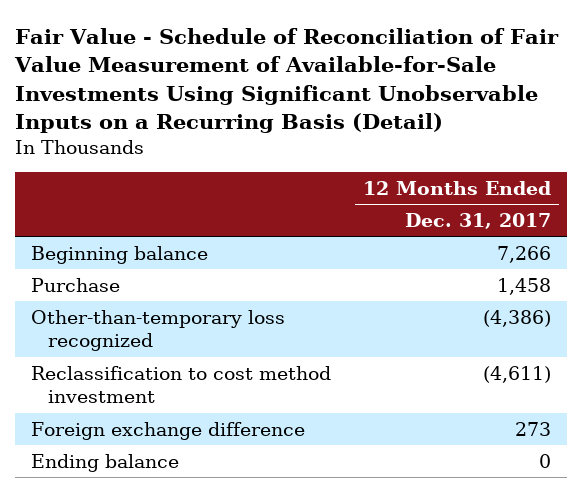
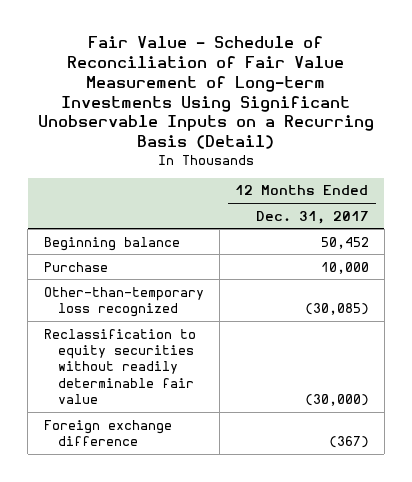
- Fair Value - Schedule of Reconciliation of Fair Value Measurement of Available-for-Sale Investments Using Significant Unobservable Inputs on a Recurring Basis (Detail)
+ Fair Value - Schedule of Reconciliation of Fair Value Measurement of Long-term Investments Using Significant Unobservable Inputs on a Recurring Basis (Detail)
- Beginning balance | 7,266
- Purchase | 1,458
- Other-than-temporary loss recognized | (4,386)
- Reclassification to cost method investment | (4,611)
- Foreign exchange difference | 273
- Ending balance | 0
+ Beginning balance | 50,452
+ Purchase | 10,000
+ Other-than-temporary loss recognized | (30,085)
+ Reclassification to equity securities without readily determinable fair value | (30,000)
+ Foreign exchange difference | (367)

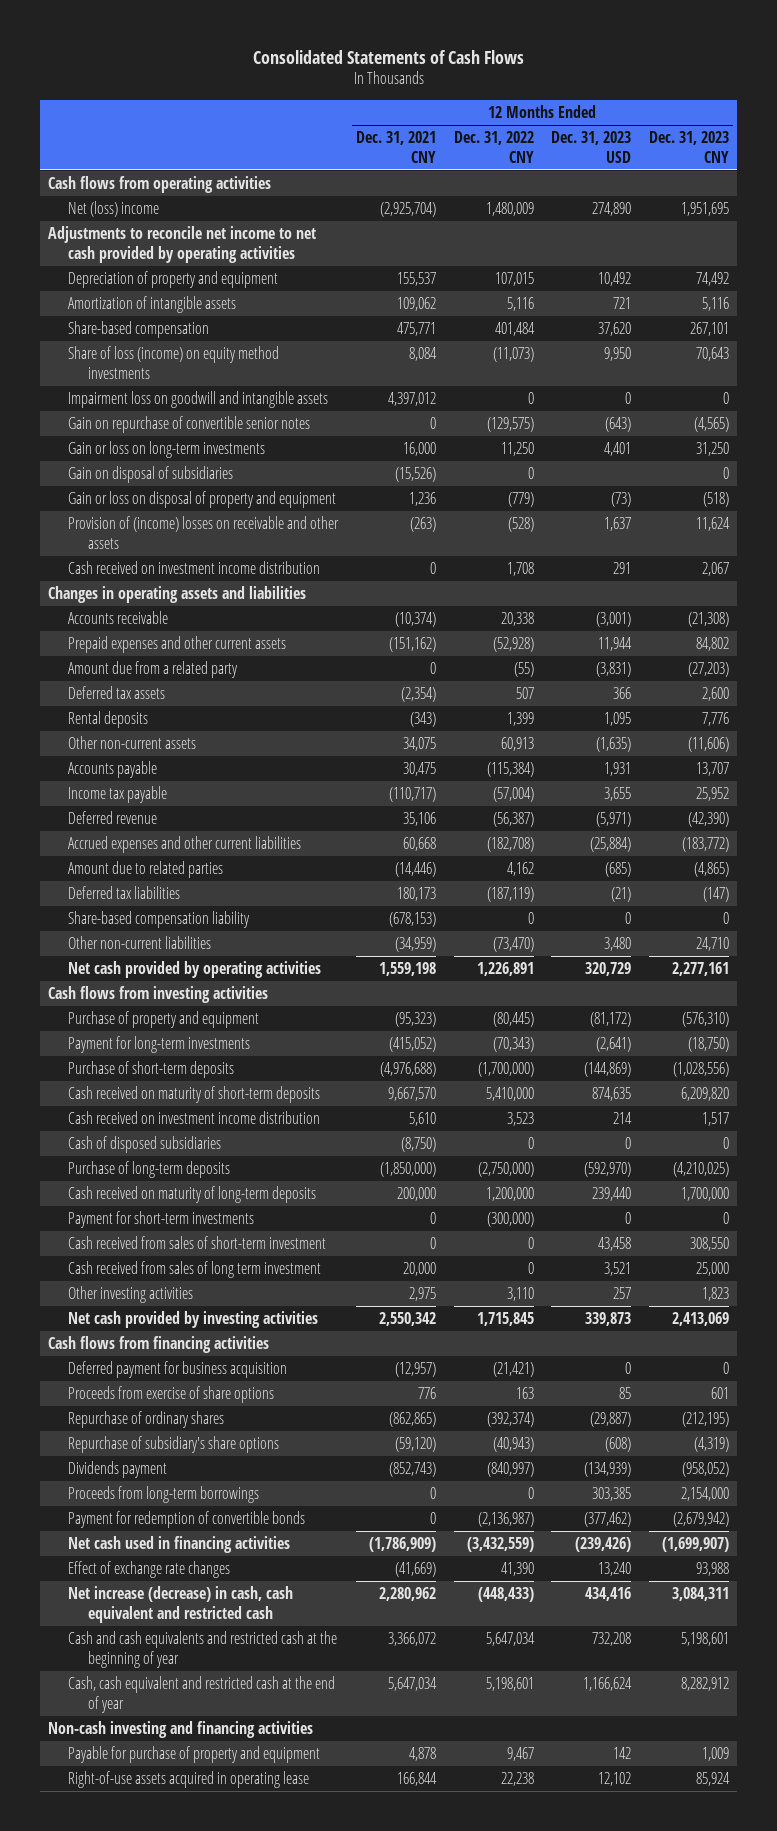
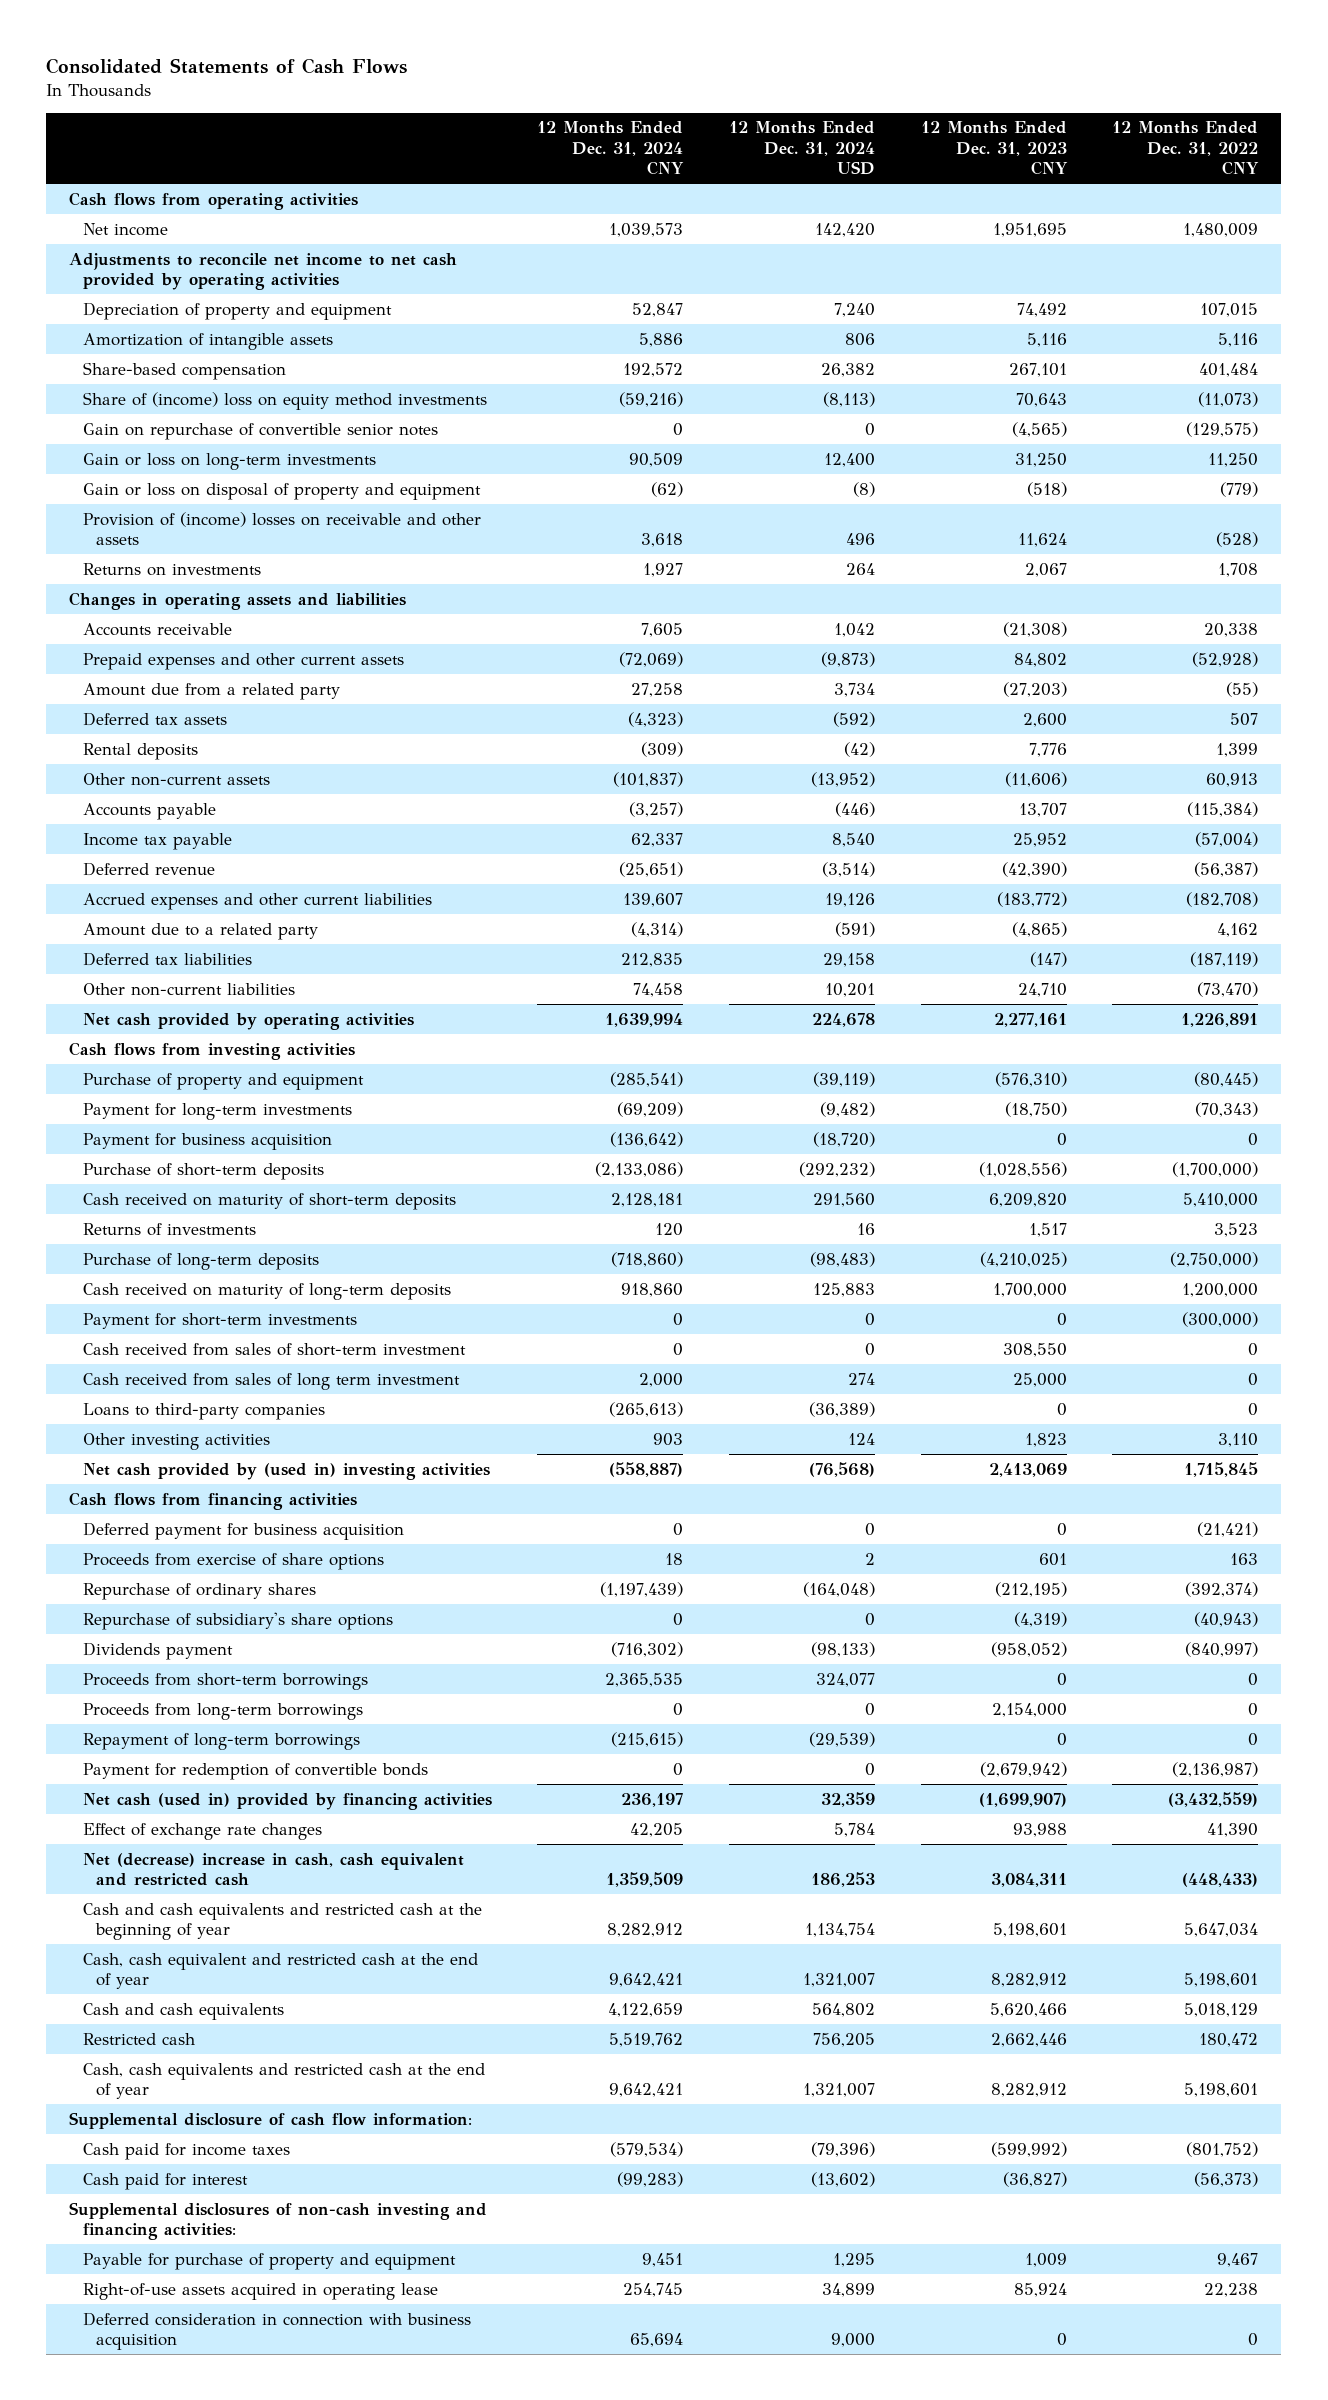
- | 12 Months Ended Dec. 31, 2021 CNY | 12 Months Ended Dec. 31, 2022 CNY | 12 Months Ended Dec. 31, 2023 USD | 12 Months Ended Dec. 31, 2023 CNY
+ | 12 Months Ended Dec. 31, 2024 CNY | 12 Months Ended Dec. 31, 2024 USD | 12 Months Ended Dec. 31, 2023 CNY | 12 Months Ended Dec. 31, 2022 CNY
- Net (loss) income | (2,925,704) | 1,480,009 | 274,890 | 1,951,695
+ Net income | 1,039,573 | 142,420 | 1,951,695 | 1,480,009
- Share of loss (income) on equity method investments | 8,084 | (11,073) | 9,950 | 70,643
- Impairment loss on goodwill and intangible assets | 4,397,012 | 0 | 0 | 0
+ Share of (income) loss on equity method investments | (59,216) | (8,113) | 70,643 | (11,073)
- Gain on disposal of subsidiaries | (15,526) | 0 | | 0
- Cash received on investment income distribution | 0 | 1,708 | 291 | 2,067
+ Returns on investments | 1,927 | 264 | 2,067 | 1,708
- Amount due to related parties | (14,446) | 4,162 | (685) | (4,865)
+ Amount due to a related party | (4,314) | (591) | (4,865) | 4,162
- Share-based compensation liability | (678,153) | 0 | 0 | 0
+ Payment for business acquisition | (136,642) | (18,720) | 0 | 0
- Cash received on investment income distribution | 5,610 | 3,523 | 214 | 1,517
- Cash of disposed subsidiaries | (8,750) | 0 | 0 | 0
+ Returns of investments | 120 | 16 | 1,517 | 3,523
+ Loans to third-party companies | (265,613) | (36,389) | 0 | 0
- Net cash provided by investing activities | 2,550,342 | 1,715,845 | 339,873 | 2,413,069
+ Net cash provided by (used in) investing activities | (558,887) | (76,568) | 2,413,069 | 1,715,845
+ Proceeds from short-term borrowings | 2,365,535 | 324,077 | 0 | 0
+ Repayment of long-term borrowings | (215,615) | (29,539) | 0 | 0
- Net cash used in financing activities | (1,786,909) | (3,432,559) | (239,426) | (1,699,907)
+ Net cash (used in) provided by financing activities | 236,197 | 32,359 | (1,699,907) | (3,432,559)
- Net increase (decrease) in cash, cash equivalent and restricted cash | 2,280,962 | (448,433) | 434,416 | 3,084,311
+ Net (decrease) increase in cash, cash equivalent and restricted cash | 1,359,509 | 186,253 | 3,084,311 | (448,433)
- Non-cash investing and financing activities
+ Cash and cash equivalents | 4,122,659 | 564,802 | 5,620,466 | 5,018,129
+ Restricted cash | 5,519,762 | 756,205 | 2,662,446 | 180,472
+ Cash, cash equivalents and restricted cash at the end of year | 9,642,421 | 1,321,007 | 8,282,912 | 5,198,601
+ Supplemental disclosure of cash flow information:
+ Cash paid for income taxes | (579,534) | (79,396) | (599,992) | (801,752)
+ Cash paid for interest | (99,283) | (13,602) | (36,827) | (56,373)
+ Supplemental disclosures of non-cash investing and financing activities:
+ Deferred consideration in connection with business acquisition | 65,694 | 9,000 | 0 | 0

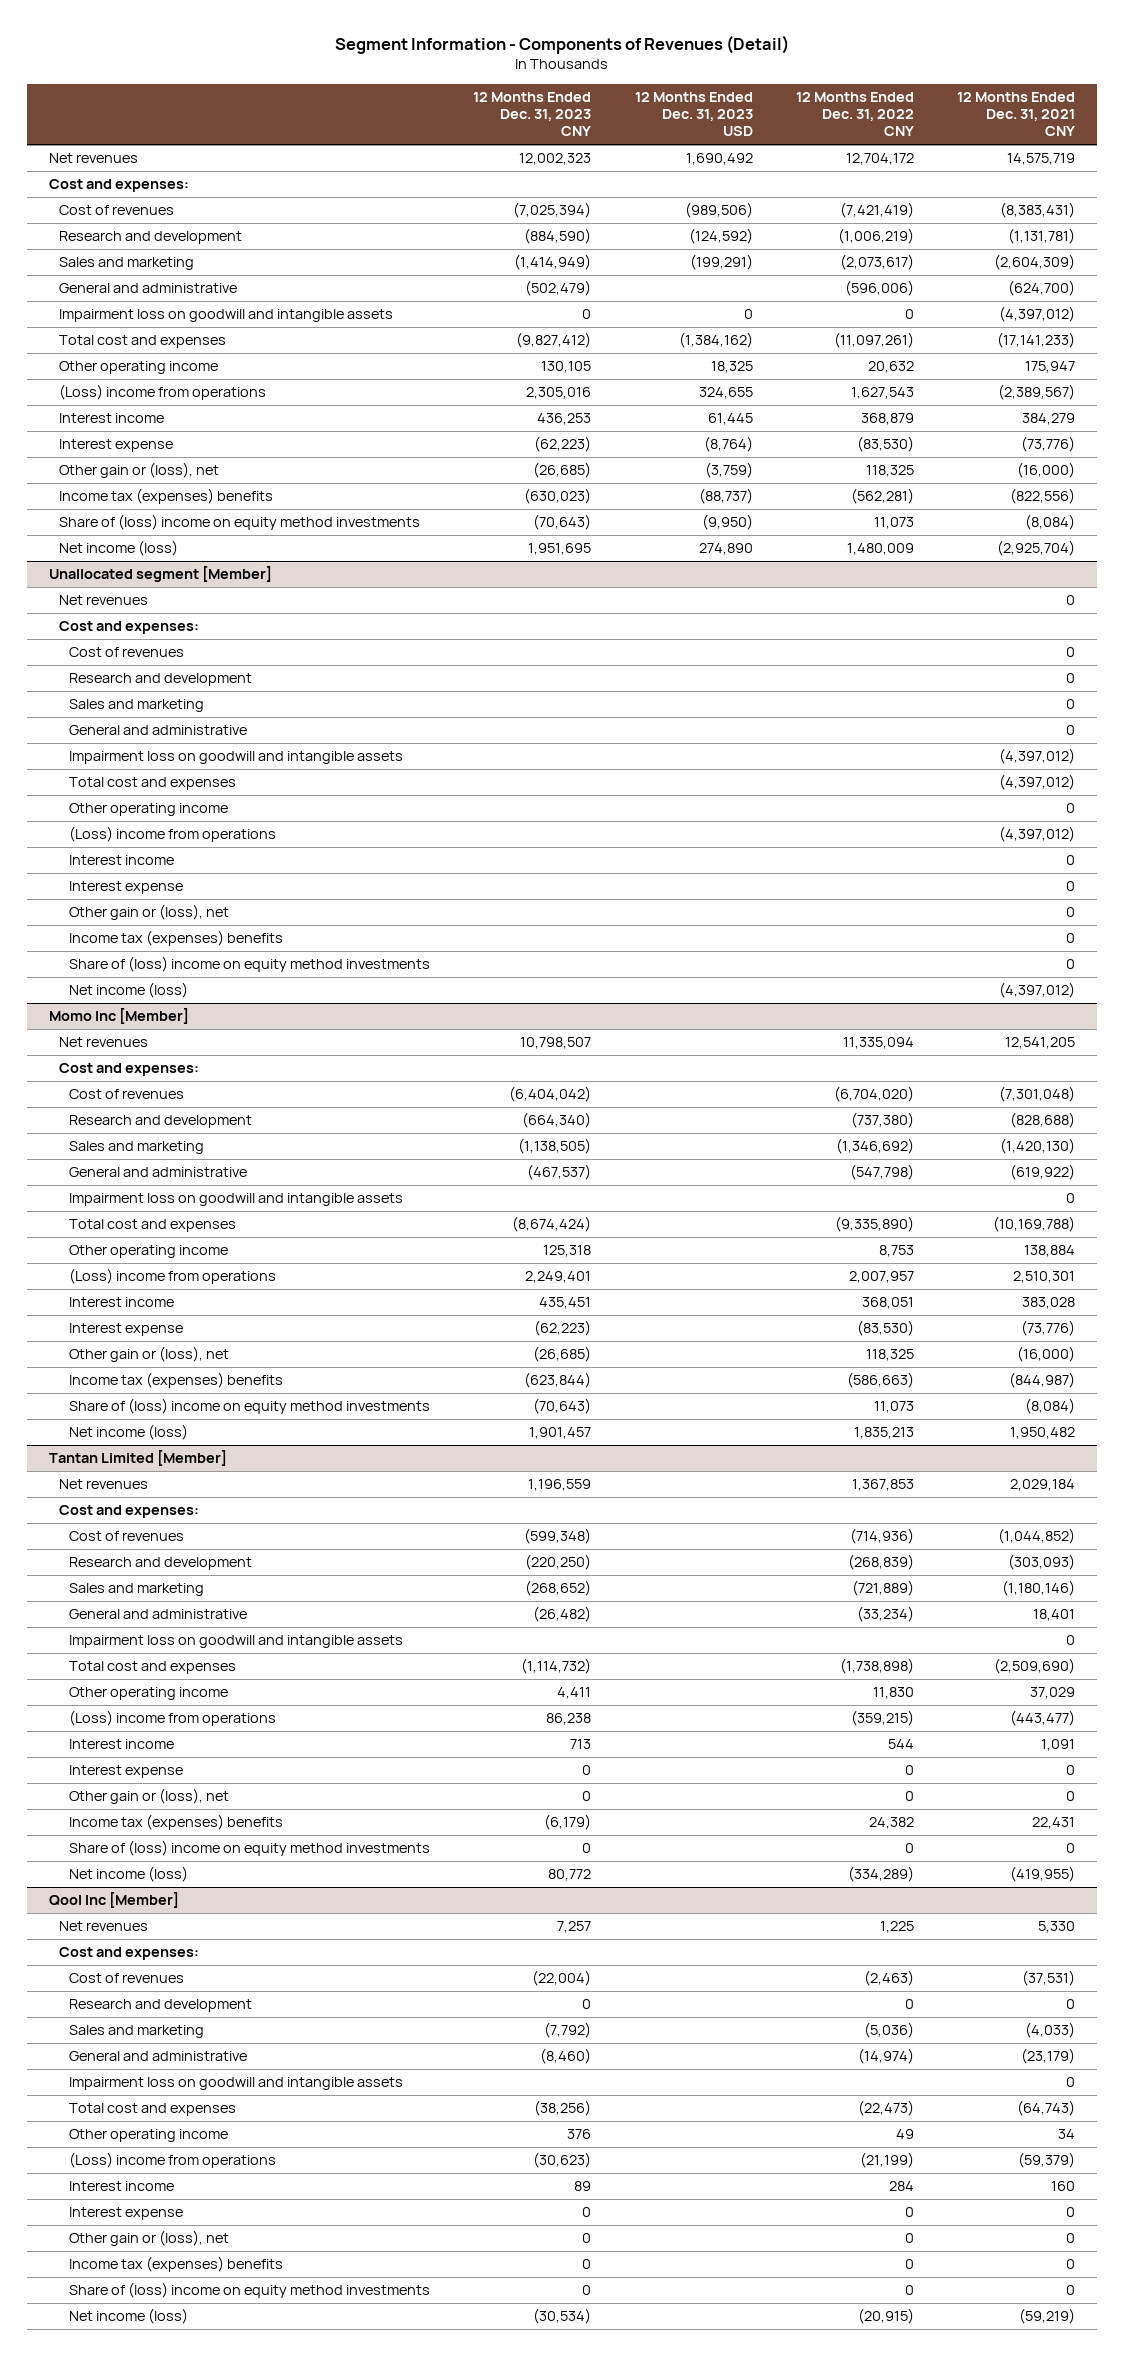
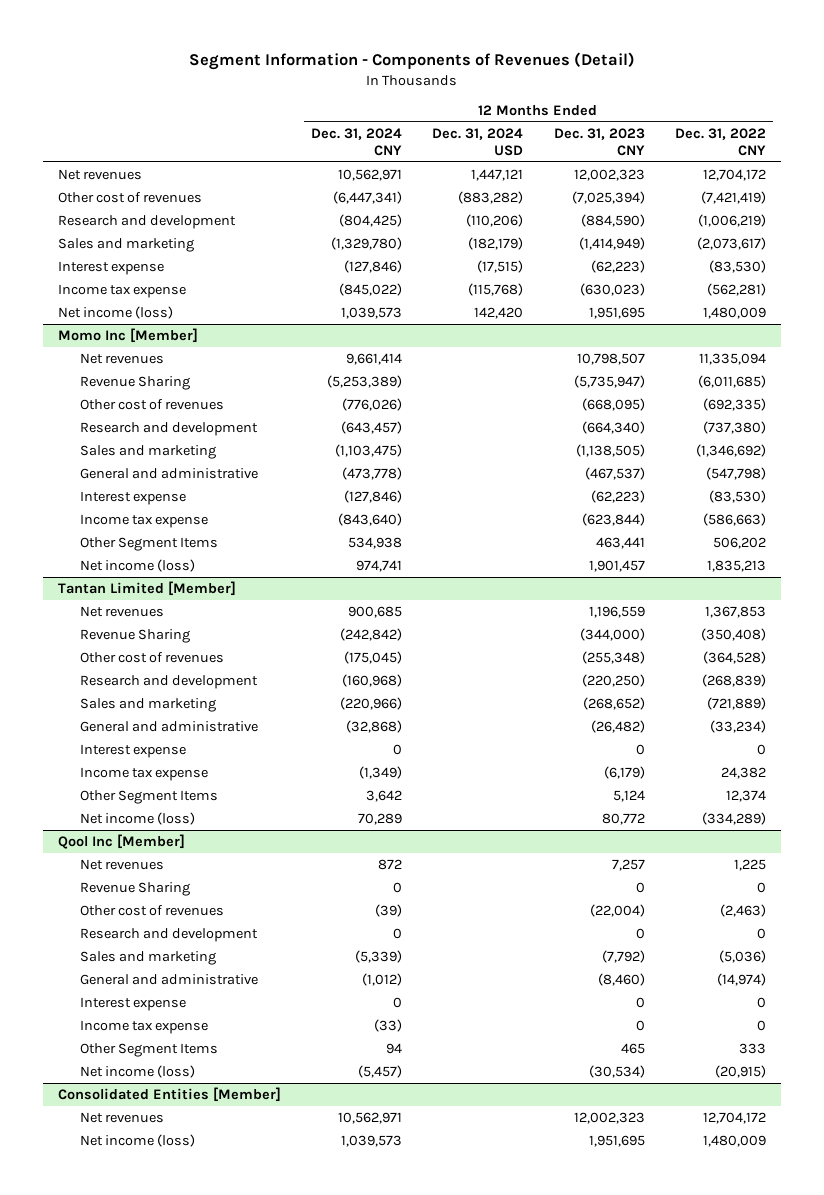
- | 12 Months Ended Dec. 31, 2023 CNY | 12 Months Ended Dec. 31, 2023 USD | 12 Months Ended Dec. 31, 2022 CNY | 12 Months Ended Dec. 31, 2021 CNY
+ | 12 Months Ended Dec. 31, 2024 CNY | 12 Months Ended Dec. 31, 2024 USD | 12 Months Ended Dec. 31, 2023 CNY | 12 Months Ended Dec. 31, 2022 CNY
- Cost and expenses:
- Cost of revenues | (7,025,394) | (989,506) | (7,421,419) | (8,383,431)
+ Other cost of revenues | (6,447,341) | (883,282) | (7,025,394) | (7,421,419)
- General and administrative | (502,479) | | (596,006) | (624,700)
- Impairment loss on goodwill and intangible assets | 0 | 0 | 0 | (4,397,012)
- Total cost and expenses | (9,827,412) | (1,384,162) | (11,097,261) | (17,141,233)
- Other operating income | 130,105 | 18,325 | 20,632 | 175,947
- (Loss) income from operations | 2,305,016 | 324,655 | 1,627,543 | (2,389,567)
- Interest income | 436,253 | 61,445 | 368,879 | 384,279
- Other gain or (loss), net | (26,685) | (3,759) | 118,325 | (16,000)
- Income tax (expenses) benefits | (630,023) | (88,737) | (562,281) | (822,556)
- Share of (loss) income on equity method investments | (70,643) | (9,950) | 11,073 | (8,084)
+ Income tax expense | (845,022) | (115,768) | (630,023) | (562,281)
- Unallocated segment [Member]
- Net revenues | | | | 0
- Cost and expenses:
- Cost of revenues | | | | 0
- Research and development | | | | 0
- Sales and marketing | | | | 0
- General and administrative | | | | 0
- Impairment loss on goodwill and intangible assets | | | | (4,397,012)
- Total cost and expenses | | | | (4,397,012)
- Other operating income | | | | 0
- (Loss) income from operations | | | | (4,397,012)
- Interest income | | | | 0
- Interest expense | | | | 0
- Other gain or (loss), net | | | | 0
- Income tax (expenses) benefits | | | | 0
- Share of (loss) income on equity method investments | | | | 0
- Net income (loss) | | | | (4,397,012)
@ Momo Inc [Member]
- Cost and expenses:
- Cost of revenues | (6,404,042) | | (6,704,020) | (7,301,048)
+ Revenue Sharing | (5,253,389) | | (5,735,947) | (6,011,685)
+ Other cost of revenues | (776,026) | | (668,095) | (692,335)
- Impairment loss on goodwill and intangible assets | | | | 0
- Total cost and expenses | (8,674,424) | | (9,335,890) | (10,169,788)
- Other operating income | 125,318 | | 8,753 | 138,884
- (Loss) income from operations | 2,249,401 | | 2,007,957 | 2,510,301
- Interest income | 435,451 | | 368,051 | 383,028
- Other gain or (loss), net | (26,685) | | 118,325 | (16,000)
- Income tax (expenses) benefits | (623,844) | | (586,663) | (844,987)
- Share of (loss) income on equity method investments | (70,643) | | 11,073 | (8,084)
+ Income tax expense | (843,640) | | (623,844) | (586,663)
+ Other Segment Items | 534,938 | | 463,441 | 506,202
@ Tantan Limited [Member]
- Cost and expenses:
- Cost of revenues | (599,348) | | (714,936) | (1,044,852)
+ Revenue Sharing | (242,842) | | (344,000) | (350,408)
+ Other cost of revenues | (175,045) | | (255,348) | (364,528)
- Impairment loss on goodwill and intangible assets | | | | 0
- Total cost and expenses | (1,114,732) | | (1,738,898) | (2,509,690)
- Other operating income | 4,411 | | 11,830 | 37,029
- (Loss) income from operations | 86,238 | | (359,215) | (443,477)
- Interest income | 713 | | 544 | 1,091
- Other gain or (loss), net | 0 | | 0 | 0
- Income tax (expenses) benefits | (6,179) | | 24,382 | 22,431
- Share of (loss) income on equity method investments | 0 | | 0 | 0
+ Income tax expense | (1,349) | | (6,179) | 24,382
+ Other Segment Items | 3,642 | | 5,124 | 12,374
@ Qool Inc [Member]
- Cost and expenses:
- Cost of revenues | (22,004) | | (2,463) | (37,531)
+ Revenue Sharing | 0 | | 0 | 0
+ Other cost of revenues | (39) | | (22,004) | (2,463)
- Impairment loss on goodwill and intangible assets | | | | 0
- Total cost and expenses | (38,256) | | (22,473) | (64,743)
- Other operating income | 376 | | 49 | 34
- (Loss) income from operations | (30,623) | | (21,199) | (59,379)
- Interest income | 89 | | 284 | 160
- Other gain or (loss), net | 0 | | 0 | 0
- Income tax (expenses) benefits | 0 | | 0 | 0
- Share of (loss) income on equity method investments | 0 | | 0 | 0
+ Income tax expense | (33) | | 0 | 0
+ Other Segment Items | 94 | | 465 | 333
+ Consolidated Entities [Member]
+ Net revenues | 10,562,971 | | 12,002,323 | 12,704,172
+ Net income (loss) | 1,039,573 | | 1,951,695 | 1,480,009

